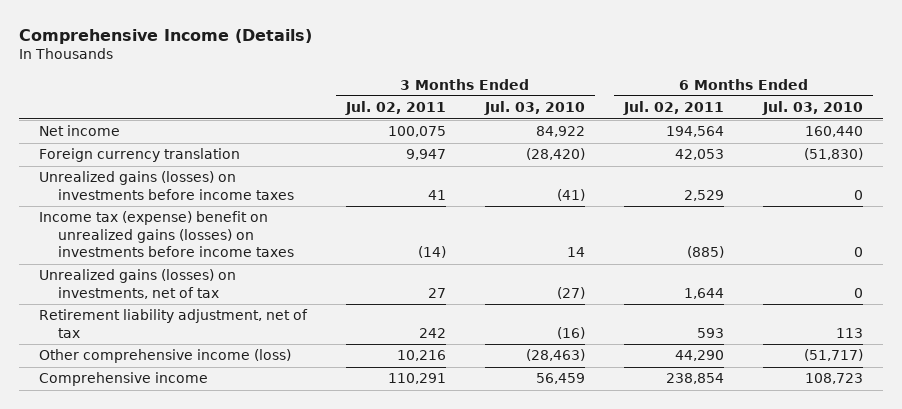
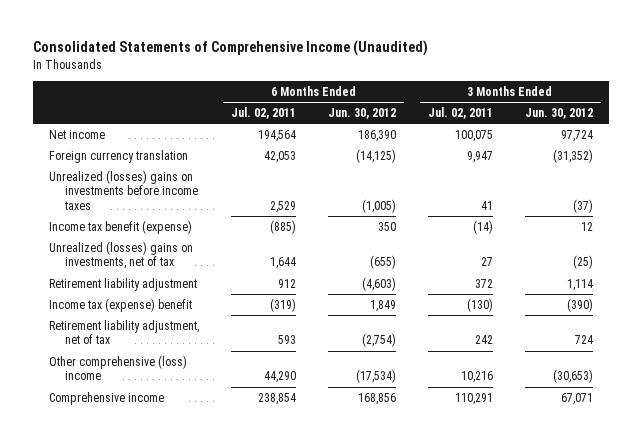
- Comprehensive Income (Details)
+ Consolidated Statements of Comprehensive Income (Unaudited)
- | 3 Months Ended Jul. 02, 2011 | 3 Months Ended Jul. 03, 2010 | 6 Months Ended Jul. 02, 2011 | 6 Months Ended Jul. 03, 2010
+ | 6 Months Ended Jul. 02, 2011 | 6 Months Ended Jun. 30, 2012 | 3 Months Ended Jul. 02, 2011 | 3 Months Ended Jun. 30, 2012
- Unrealized gains (losses) on investments before income taxes | 41 | (41) | 2,529 | 0
- Income tax (expense) benefit on unrealized gains (losses) on investments before income taxes | (14) | 14 | (885) | 0
- Unrealized gains (losses) on investments, net of tax | 27 | (27) | 1,644 | 0
+ Unrealized (losses) gains on investments before income taxes | 2,529 | (1,005) | 41 | (37)
+ Income tax benefit (expense) | (885) | 350 | (14) | 12
+ Unrealized (losses) gains on investments, net of tax | 1,644 | (655) | 27 | (25)
+ Retirement liability adjustment | 912 | (4,603) | 372 | 1,114
+ Income tax (expense) benefit | (319) | 1,849 | (130) | (390)
- Other comprehensive income (loss) | 10,216 | (28,463) | 44,290 | (51,717)
+ Other comprehensive (loss) income | 44,290 | (17,534) | 10,216 | (30,653)

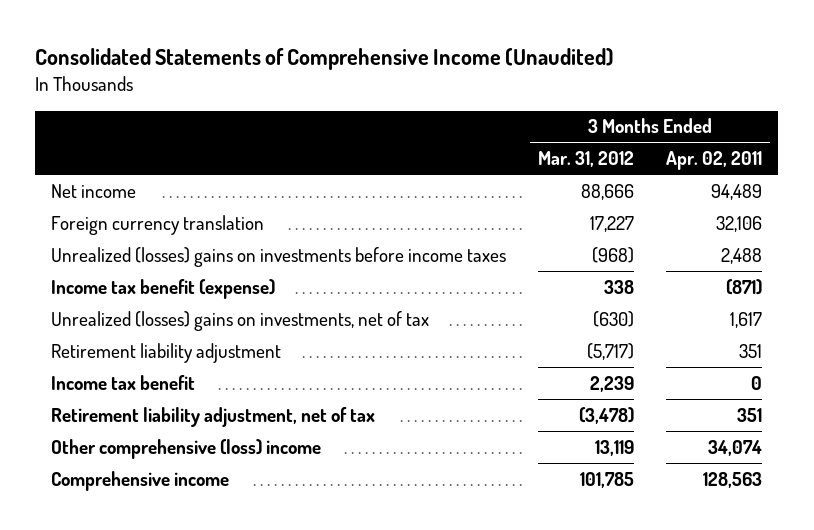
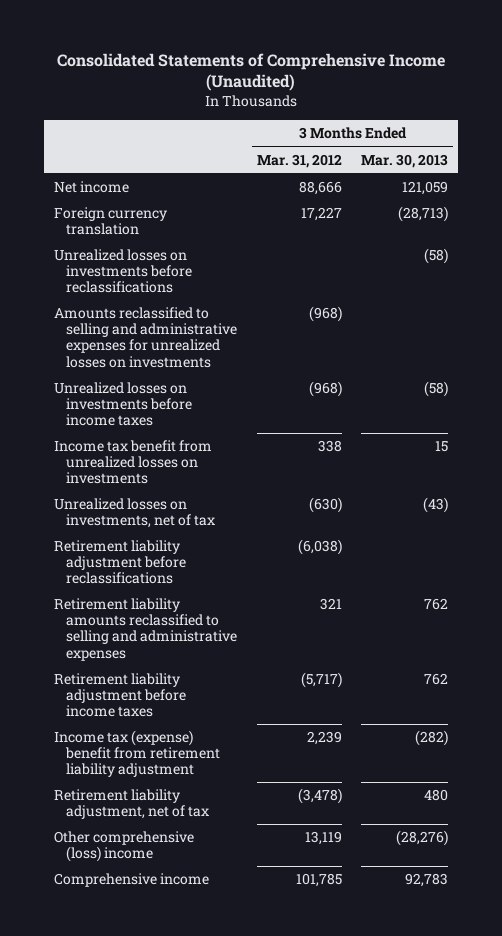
- | 3 Months Ended Mar. 31, 2012 | 3 Months Ended Apr. 02, 2011
+ | 3 Months Ended Mar. 31, 2012 | 3 Months Ended Mar. 30, 2013
- Unrealized (losses) gains on investments before income taxes | (968) | 2,488
- Income tax benefit (expense) | 338 | (871)
- Unrealized (losses) gains on investments, net of tax | (630) | 1,617
- Retirement liability adjustment | (5,717) | 351
- Income tax benefit | 2,239 | 0
+ Unrealized losses on investments before reclassifications | | (58)
+ Amounts reclassified to selling and administrative expenses for unrealized losses on investments | (968) |
+ Unrealized losses on investments before income taxes | (968) | (58)
+ Income tax benefit from unrealized losses on investments | 338 | 15
+ Unrealized losses on investments, net of tax | (630) | (43)
+ Retirement liability adjustment before reclassifications | (6,038) |
+ Retirement liability amounts reclassified to selling and administrative expenses | 321 | 762
+ Retirement liability adjustment before income taxes | (5,717) | 762
+ Income tax (expense) benefit from retirement liability adjustment | 2,239 | (282)

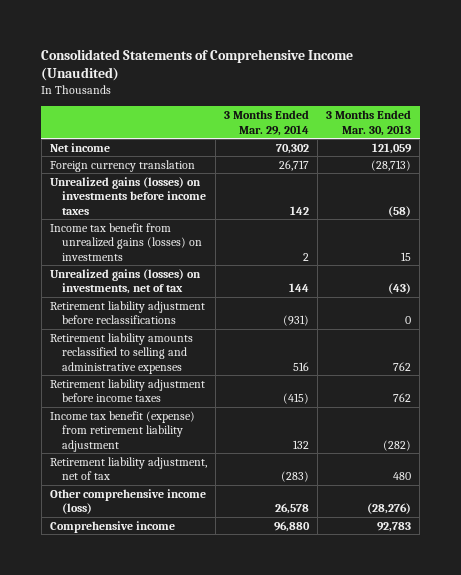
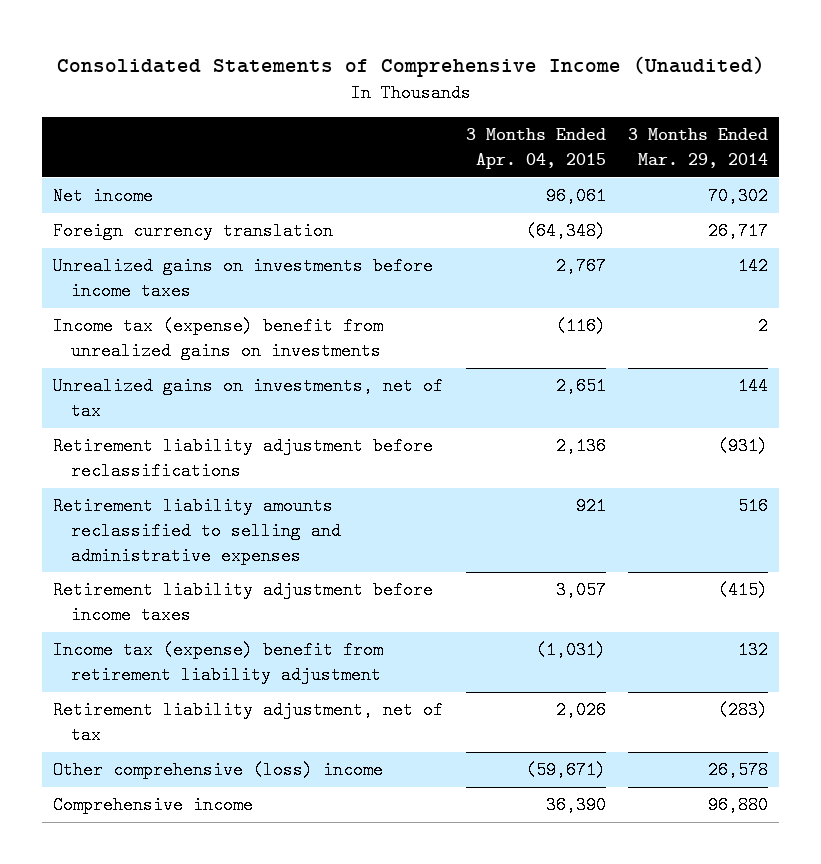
- | 3 Months Ended Mar. 29, 2014 | 3 Months Ended Mar. 30, 2013
+ | 3 Months Ended Apr. 04, 2015 | 3 Months Ended Mar. 29, 2014
- Unrealized gains (losses) on investments before income taxes | 142 | (58)
- Income tax benefit from unrealized gains (losses) on investments | 2 | 15
- Unrealized gains (losses) on investments, net of tax | 144 | (43)
+ Unrealized gains on investments before income taxes | 2,767 | 142
+ Income tax (expense) benefit from unrealized gains on investments | (116) | 2
+ Unrealized gains on investments, net of tax | 2,651 | 144
- Income tax benefit (expense) from retirement liability adjustment | 132 | (282)
+ Income tax (expense) benefit from retirement liability adjustment | (1,031) | 132
- Other comprehensive income (loss) | 26,578 | (28,276)
+ Other comprehensive (loss) income | (59,671) | 26,578

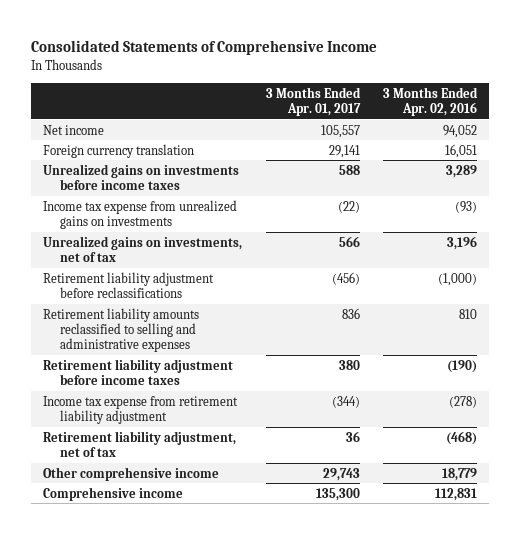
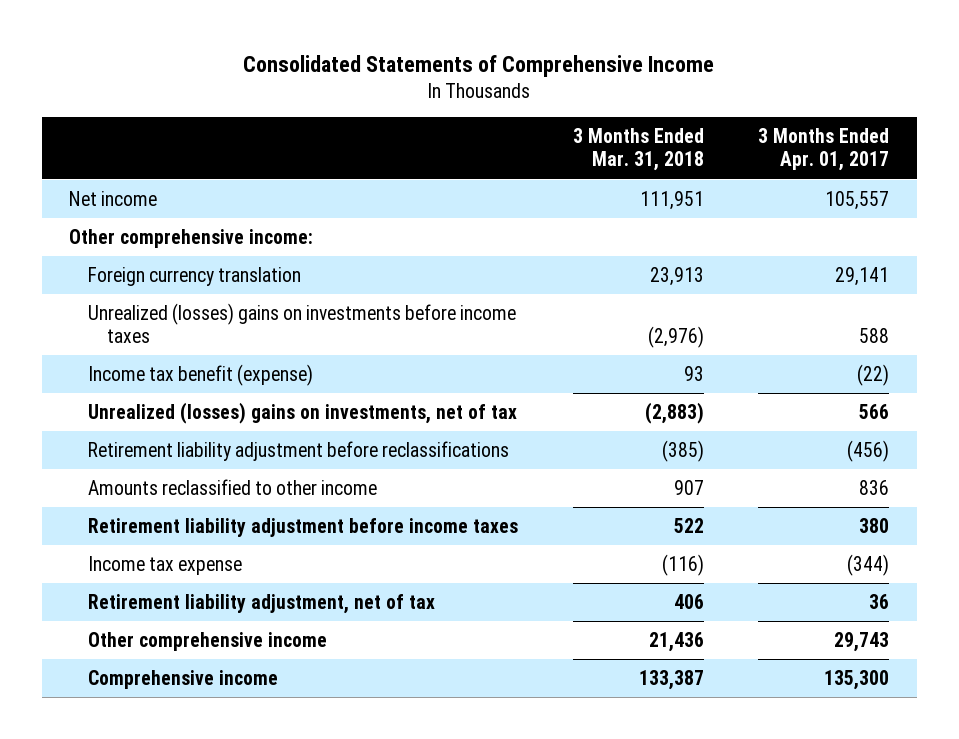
- | 3 Months Ended Apr. 01, 2017 | 3 Months Ended Apr. 02, 2016
+ | 3 Months Ended Mar. 31, 2018 | 3 Months Ended Apr. 01, 2017
+ Other comprehensive income:
- Unrealized gains on investments before income taxes | 588 | 3,289
- Income tax expense from unrealized gains on investments | (22) | (93)
- Unrealized gains on investments, net of tax | 566 | 3,196
+ Unrealized (losses) gains on investments before income taxes | (2,976) | 588
+ Income tax benefit (expense) | 93 | (22)
+ Unrealized (losses) gains on investments, net of tax | (2,883) | 566
- Retirement liability amounts reclassified to selling and administrative expenses | 836 | 810
+ Amounts reclassified to other income | 907 | 836
- Income tax expense from retirement liability adjustment | (344) | (278)
+ Income tax expense | (116) | (344)

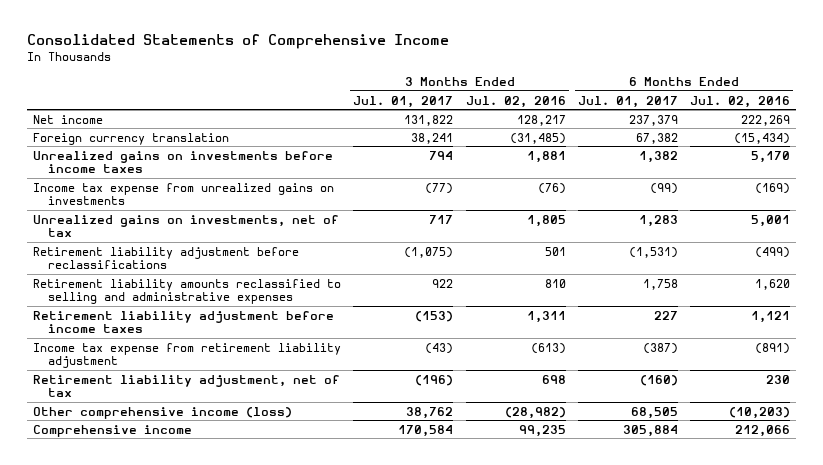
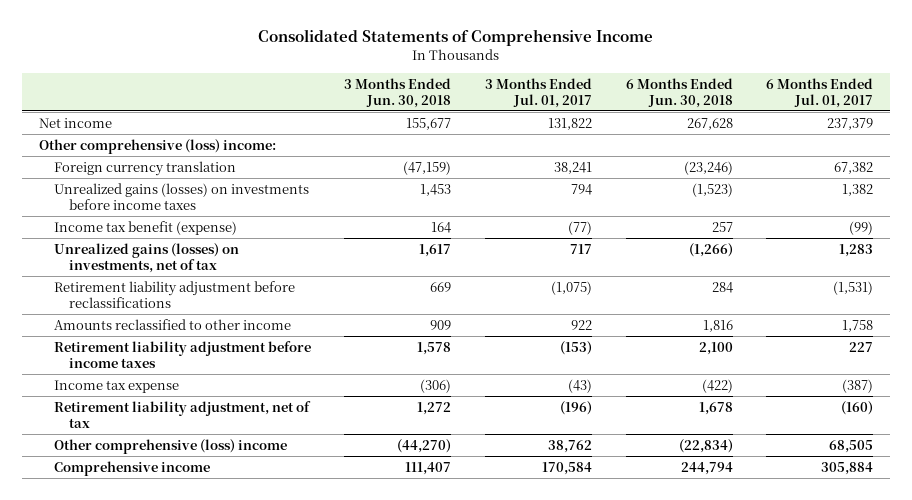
- | 3 Months Ended Jul. 01, 2017 | 3 Months Ended Jul. 02, 2016 | 6 Months Ended Jul. 01, 2017 | 6 Months Ended Jul. 02, 2016
+ | 3 Months Ended Jun. 30, 2018 | 3 Months Ended Jul. 01, 2017 | 6 Months Ended Jun. 30, 2018 | 6 Months Ended Jul. 01, 2017
+ Other comprehensive (loss) income:
- Unrealized gains on investments before income taxes | 794 | 1,881 | 1,382 | 5,170
- Income tax expense from unrealized gains on investments | (77) | (76) | (99) | (169)
- Unrealized gains on investments, net of tax | 717 | 1,805 | 1,283 | 5,001
+ Unrealized gains (losses) on investments before income taxes | 1,453 | 794 | (1,523) | 1,382
+ Income tax benefit (expense) | 164 | (77) | 257 | (99)
+ Unrealized gains (losses) on investments, net of tax | 1,617 | 717 | (1,266) | 1,283
- Retirement liability amounts reclassified to selling and administrative expenses | 922 | 810 | 1,758 | 1,620
+ Amounts reclassified to other income | 909 | 922 | 1,816 | 1,758
- Income tax expense from retirement liability adjustment | (43) | (613) | (387) | (891)
+ Income tax expense | (306) | (43) | (422) | (387)
- Other comprehensive income (loss) | 38,762 | (28,982) | 68,505 | (10,203)
+ Other comprehensive (loss) income | (44,270) | 38,762 | (22,834) | 68,505

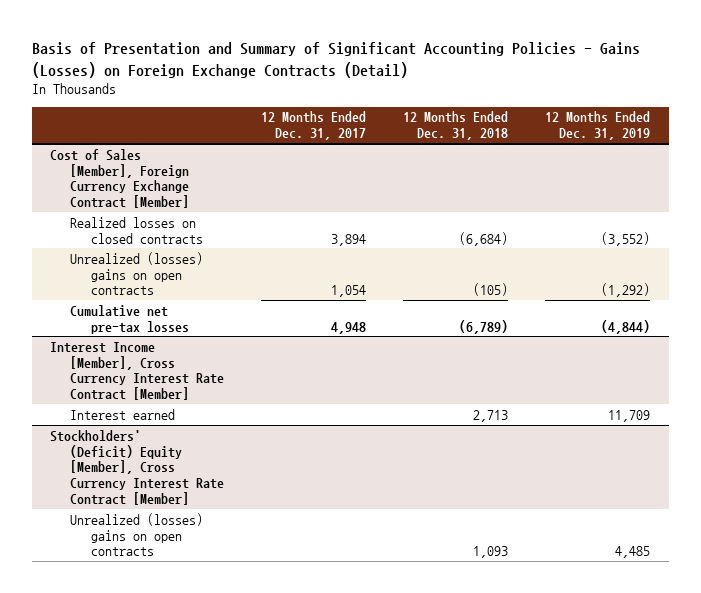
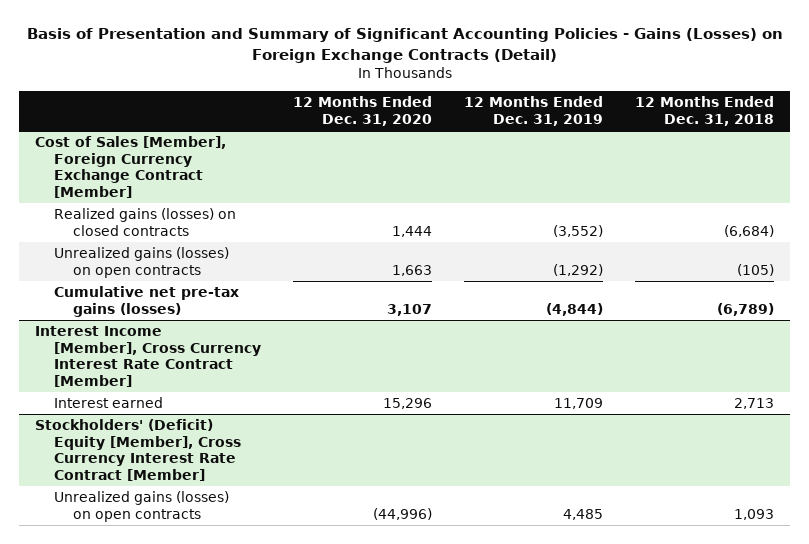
- | 12 Months Ended Dec. 31, 2017 | 12 Months Ended Dec. 31, 2018 | 12 Months Ended Dec. 31, 2019
+ | 12 Months Ended Dec. 31, 2020 | 12 Months Ended Dec. 31, 2019 | 12 Months Ended Dec. 31, 2018
@ Cost of Sales [Member], Foreign Currency Exchange Contract [Member]
- Realized losses on closed contracts | 3,894 | (6,684) | (3,552)
- Unrealized (losses) gains on open contracts | 1,054 | (105) | (1,292)
- Cumulative net pre-tax losses | 4,948 | (6,789) | (4,844)
+ Realized gains (losses) on closed contracts | 1,444 | (3,552) | (6,684)
+ Unrealized gains (losses) on open contracts | 1,663 | (1,292) | (105)
+ Cumulative net pre-tax gains (losses) | 3,107 | (4,844) | (6,789)
@ Stockholders' (Deficit) Equity [Member], Cross Currency Interest Rate Contract [Member]
- Unrealized (losses) gains on open contracts | | 1,093 | 4,485
+ Unrealized gains (losses) on open contracts | (44,996) | 4,485 | 1,093

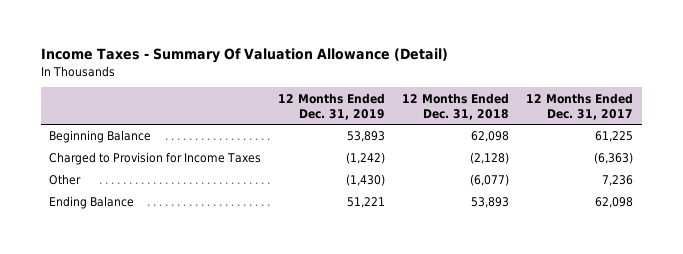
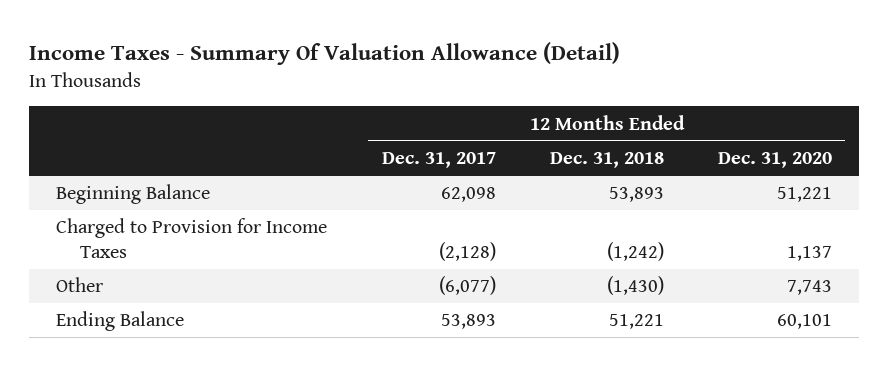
- | 12 Months Ended Dec. 31, 2019 | 12 Months Ended Dec. 31, 2018 | 12 Months Ended Dec. 31, 2017
+ | 12 Months Ended Dec. 31, 2017 | 12 Months Ended Dec. 31, 2018 | 12 Months Ended Dec. 31, 2020
- Beginning Balance | 53,893 | 62,098 | 61,225
- Charged to Provision for Income Taxes | (1,242) | (2,128) | (6,363)
- Other | (1,430) | (6,077) | 7,236
- Ending Balance | 51,221 | 53,893 | 62,098
+ Beginning Balance | 62,098 | 53,893 | 51,221
+ Charged to Provision for Income Taxes | (2,128) | (1,242) | 1,137
+ Other | (6,077) | (1,430) | 7,743
+ Ending Balance | 53,893 | 51,221 | 60,101

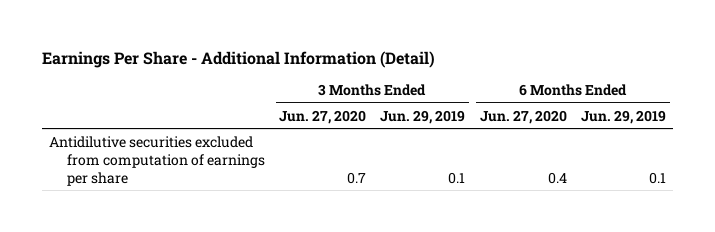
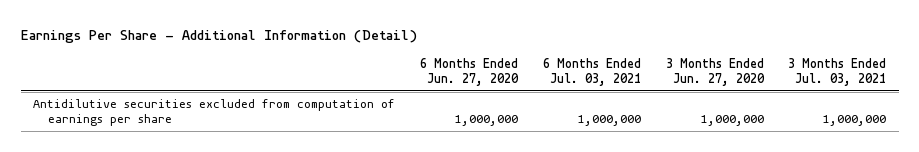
- | 3 Months Ended Jun. 27, 2020 | 3 Months Ended Jun. 29, 2019 | 6 Months Ended Jun. 27, 2020 | 6 Months Ended Jun. 29, 2019
+ | 6 Months Ended Jun. 27, 2020 | 6 Months Ended Jul. 03, 2021 | 3 Months Ended Jun. 27, 2020 | 3 Months Ended Jul. 03, 2021
- Antidilutive securities excluded from computation of earnings per share | 0.7 | 0.1 | 0.4 | 0.1
+ Antidilutive securities excluded from computation of earnings per share | 1,000,000 | 1,000,000 | 1,000,000 | 1,000,000

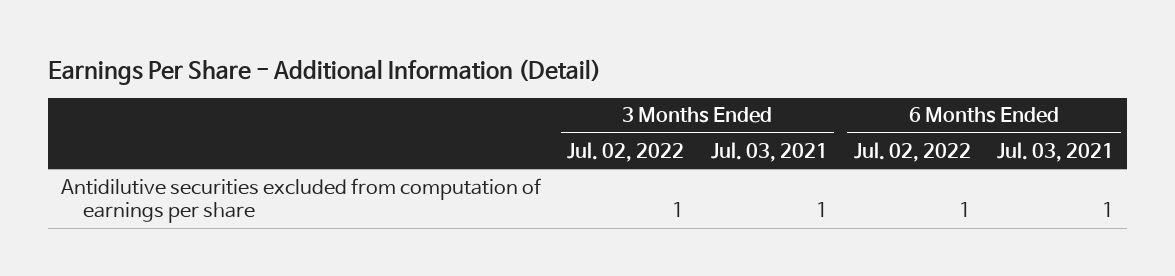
- | 6 Months Ended Jun. 27, 2020 | 6 Months Ended Jul. 03, 2021 | 3 Months Ended Jun. 27, 2020 | 3 Months Ended Jul. 03, 2021
+ | 3 Months Ended Jul. 02, 2022 | 3 Months Ended Jul. 03, 2021 | 6 Months Ended Jul. 02, 2022 | 6 Months Ended Jul. 03, 2021
- Antidilutive securities excluded from computation of earnings per share | 1,000,000 | 1,000,000 | 1,000,000 | 1,000,000
+ Antidilutive securities excluded from computation of earnings per share | 1 | 1 | 1 | 1

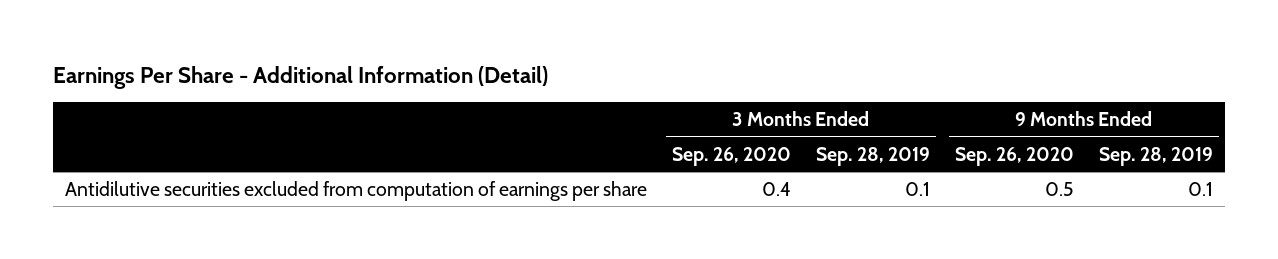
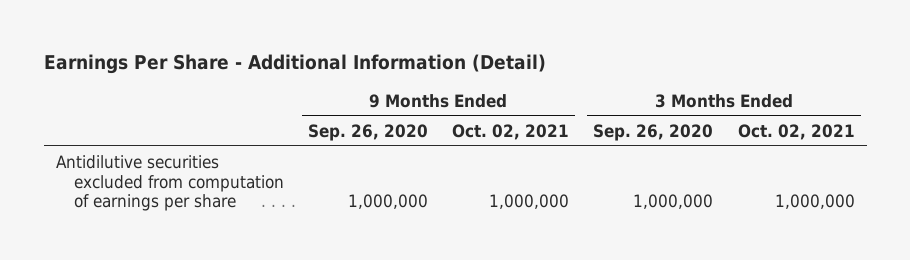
- | 3 Months Ended Sep. 26, 2020 | 3 Months Ended Sep. 28, 2019 | 9 Months Ended Sep. 26, 2020 | 9 Months Ended Sep. 28, 2019
+ | 9 Months Ended Sep. 26, 2020 | 9 Months Ended Oct. 02, 2021 | 3 Months Ended Sep. 26, 2020 | 3 Months Ended Oct. 02, 2021
- Antidilutive securities excluded from computation of earnings per share | 0.4 | 0.1 | 0.5 | 0.1
+ Antidilutive securities excluded from computation of earnings per share | 1,000,000 | 1,000,000 | 1,000,000 | 1,000,000

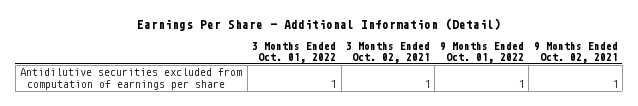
- | 9 Months Ended Sep. 26, 2020 | 9 Months Ended Oct. 02, 2021 | 3 Months Ended Sep. 26, 2020 | 3 Months Ended Oct. 02, 2021
+ | 3 Months Ended Oct. 01, 2022 | 3 Months Ended Oct. 02, 2021 | 9 Months Ended Oct. 01, 2022 | 9 Months Ended Oct. 02, 2021
- Antidilutive securities excluded from computation of earnings per share | 1,000,000 | 1,000,000 | 1,000,000 | 1,000,000
+ Antidilutive securities excluded from computation of earnings per share | 1 | 1 | 1 | 1

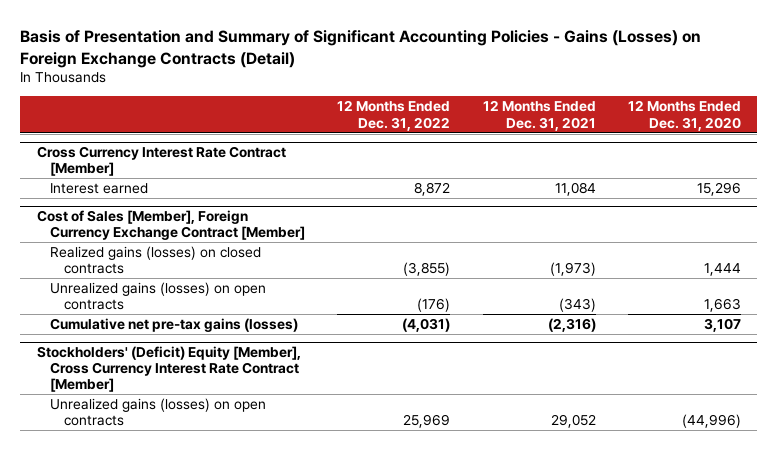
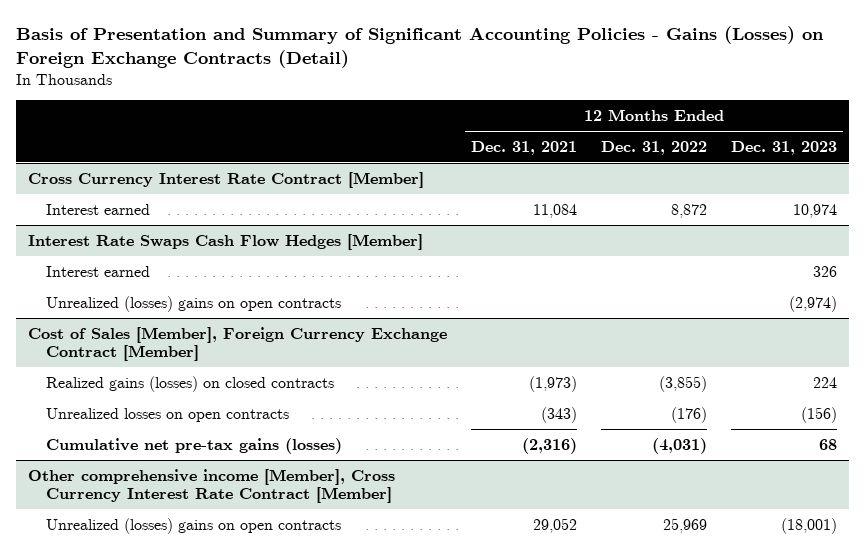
- | 12 Months Ended Dec. 31, 2022 | 12 Months Ended Dec. 31, 2021 | 12 Months Ended Dec. 31, 2020
+ | 12 Months Ended Dec. 31, 2021 | 12 Months Ended Dec. 31, 2022 | 12 Months Ended Dec. 31, 2023
+ Interest Rate Swaps Cash Flow Hedges [Member]
+ Interest earned | | | 326
+ Unrealized (losses) gains on open contracts | | | (2,974)
@ Cost of Sales [Member], Foreign Currency Exchange Contract [Member]
- Unrealized gains (losses) on open contracts | (176) | (343) | 1,663
+ Unrealized losses on open contracts | (343) | (176) | (156)
- Stockholders' (Deficit) Equity [Member], Cross Currency Interest Rate Contract [Member]
- Unrealized gains (losses) on open contracts | 25,969 | 29,052 | (44,996)
+ Other comprehensive income [Member], Cross Currency Interest Rate Contract [Member]
+ Unrealized (losses) gains on open contracts | 29,052 | 25,969 | (18,001)

